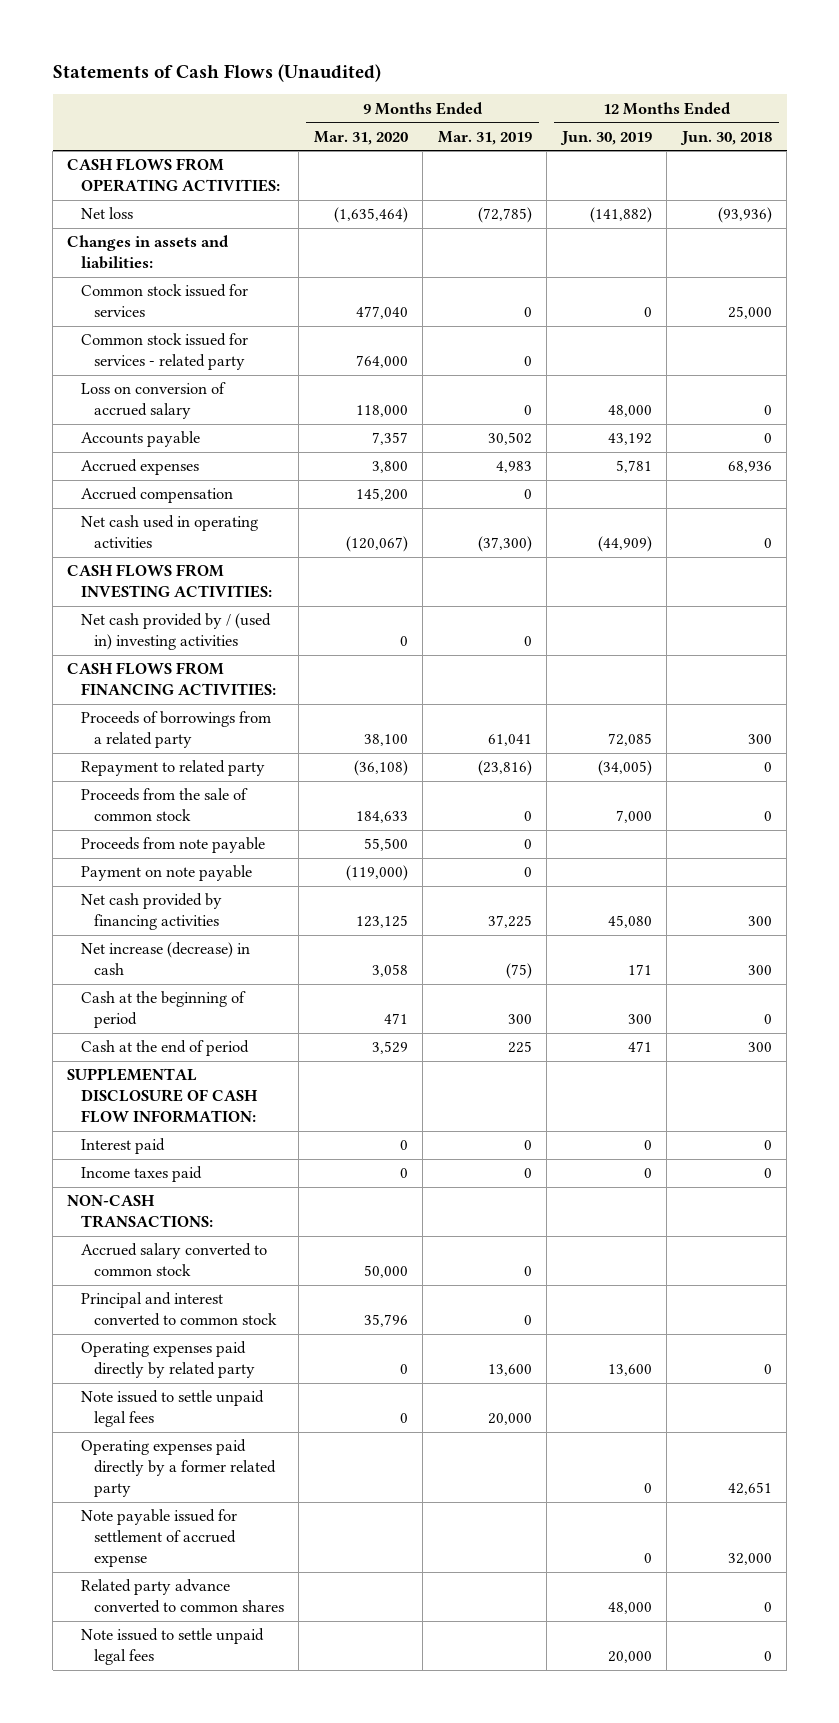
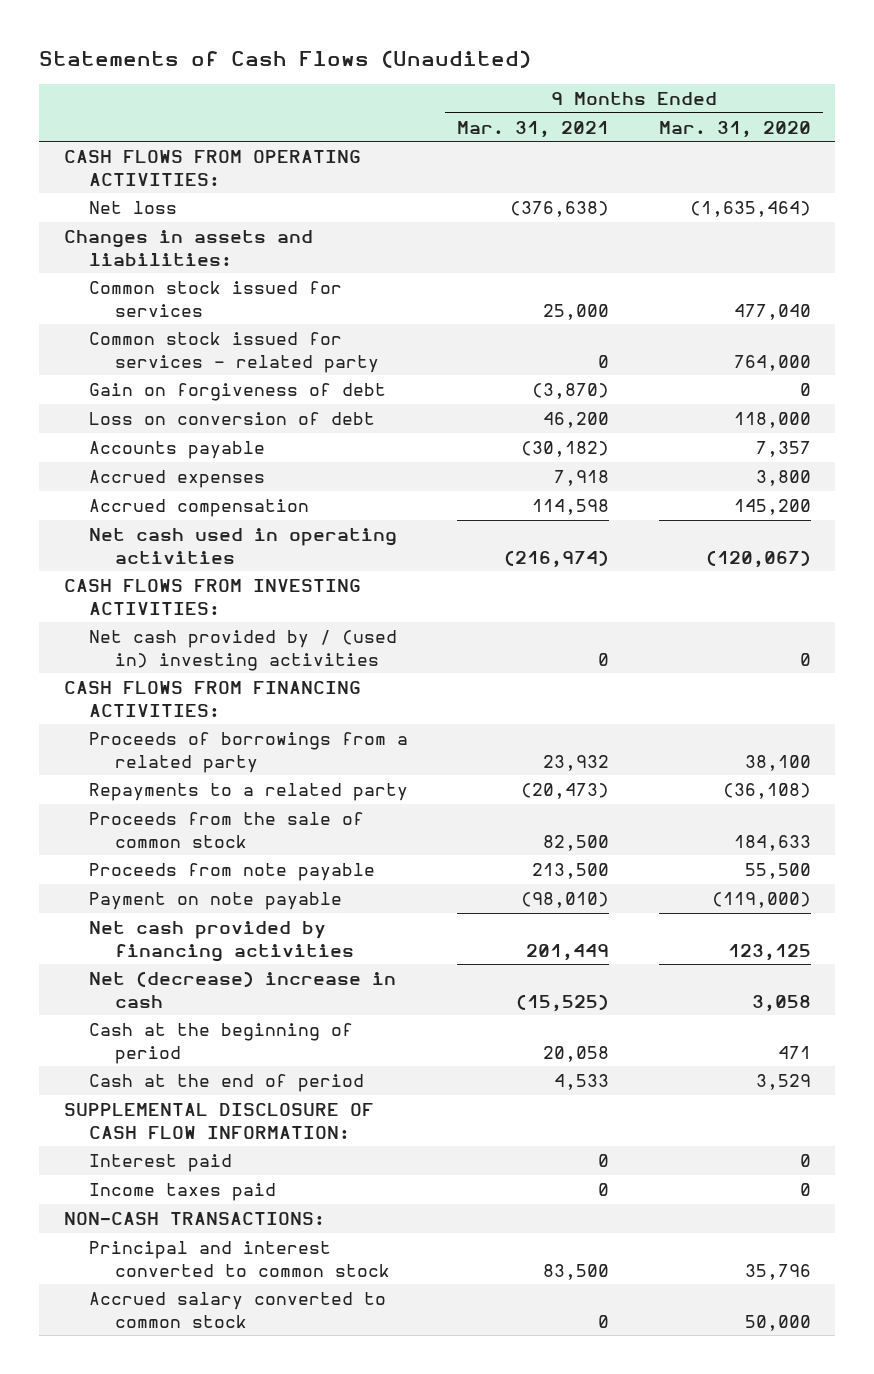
- | 9 Months Ended Mar. 31, 2020 | 9 Months Ended Mar. 31, 2019 | 12 Months Ended Jun. 30, 2019 | 12 Months Ended Jun. 30, 2018
+ | 9 Months Ended Mar. 31, 2021 | 9 Months Ended Mar. 31, 2020
- Loss on conversion of accrued salary | 118,000 | 0 | 48,000 | 0
+ Gain on forgiveness of debt | (3,870) | 0
+ Loss on conversion of debt | 46,200 | 118,000
- Repayment to related party | (36,108) | (23,816) | (34,005) | 0
+ Repayments to a related party | (20,473) | (36,108)
- Net increase (decrease) in cash | 3,058 | (75) | 171 | 300
+ Net (decrease) increase in cash | (15,525) | 3,058
- Operating expenses paid directly by related party | 0 | 13,600 | 13,600 | 0
- Note issued to settle unpaid legal fees | 0 | 20,000 | |
- Operating expenses paid directly by a former related party | | | 0 | 42,651
- Note payable issued for settlement of accrued expense | | | 0 | 32,000
- Related party advance converted to common shares | | | 48,000 | 0
- Note issued to settle unpaid legal fees | | | 20,000 | 0
moved down: Accrued salary converted to common stock | 0 | 50,000

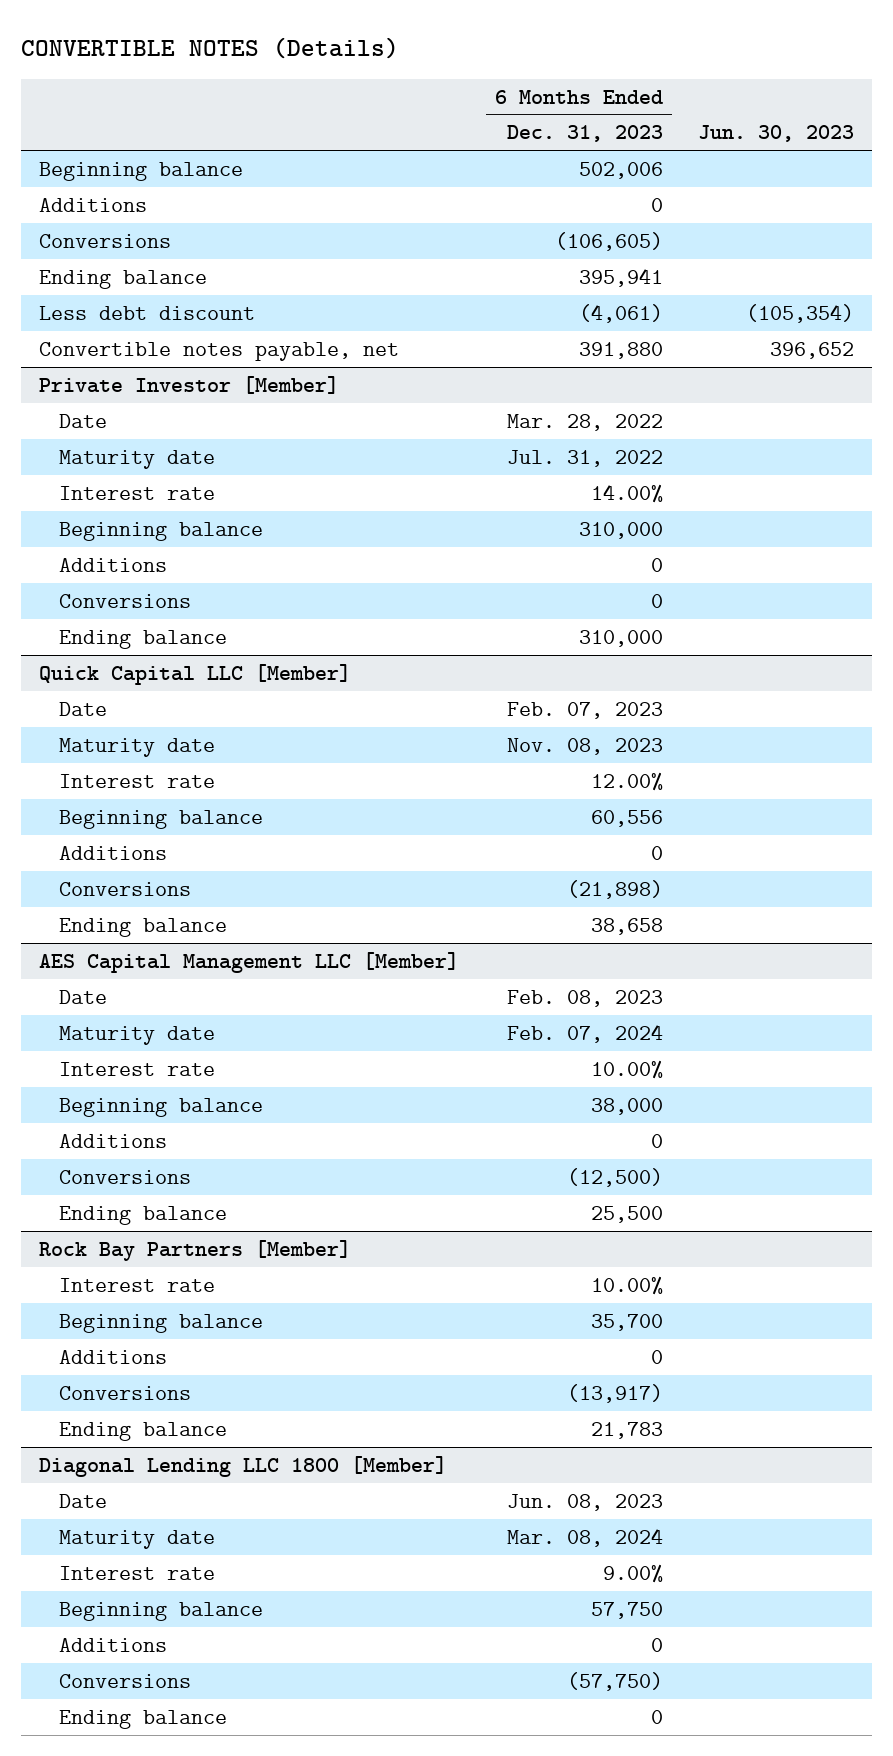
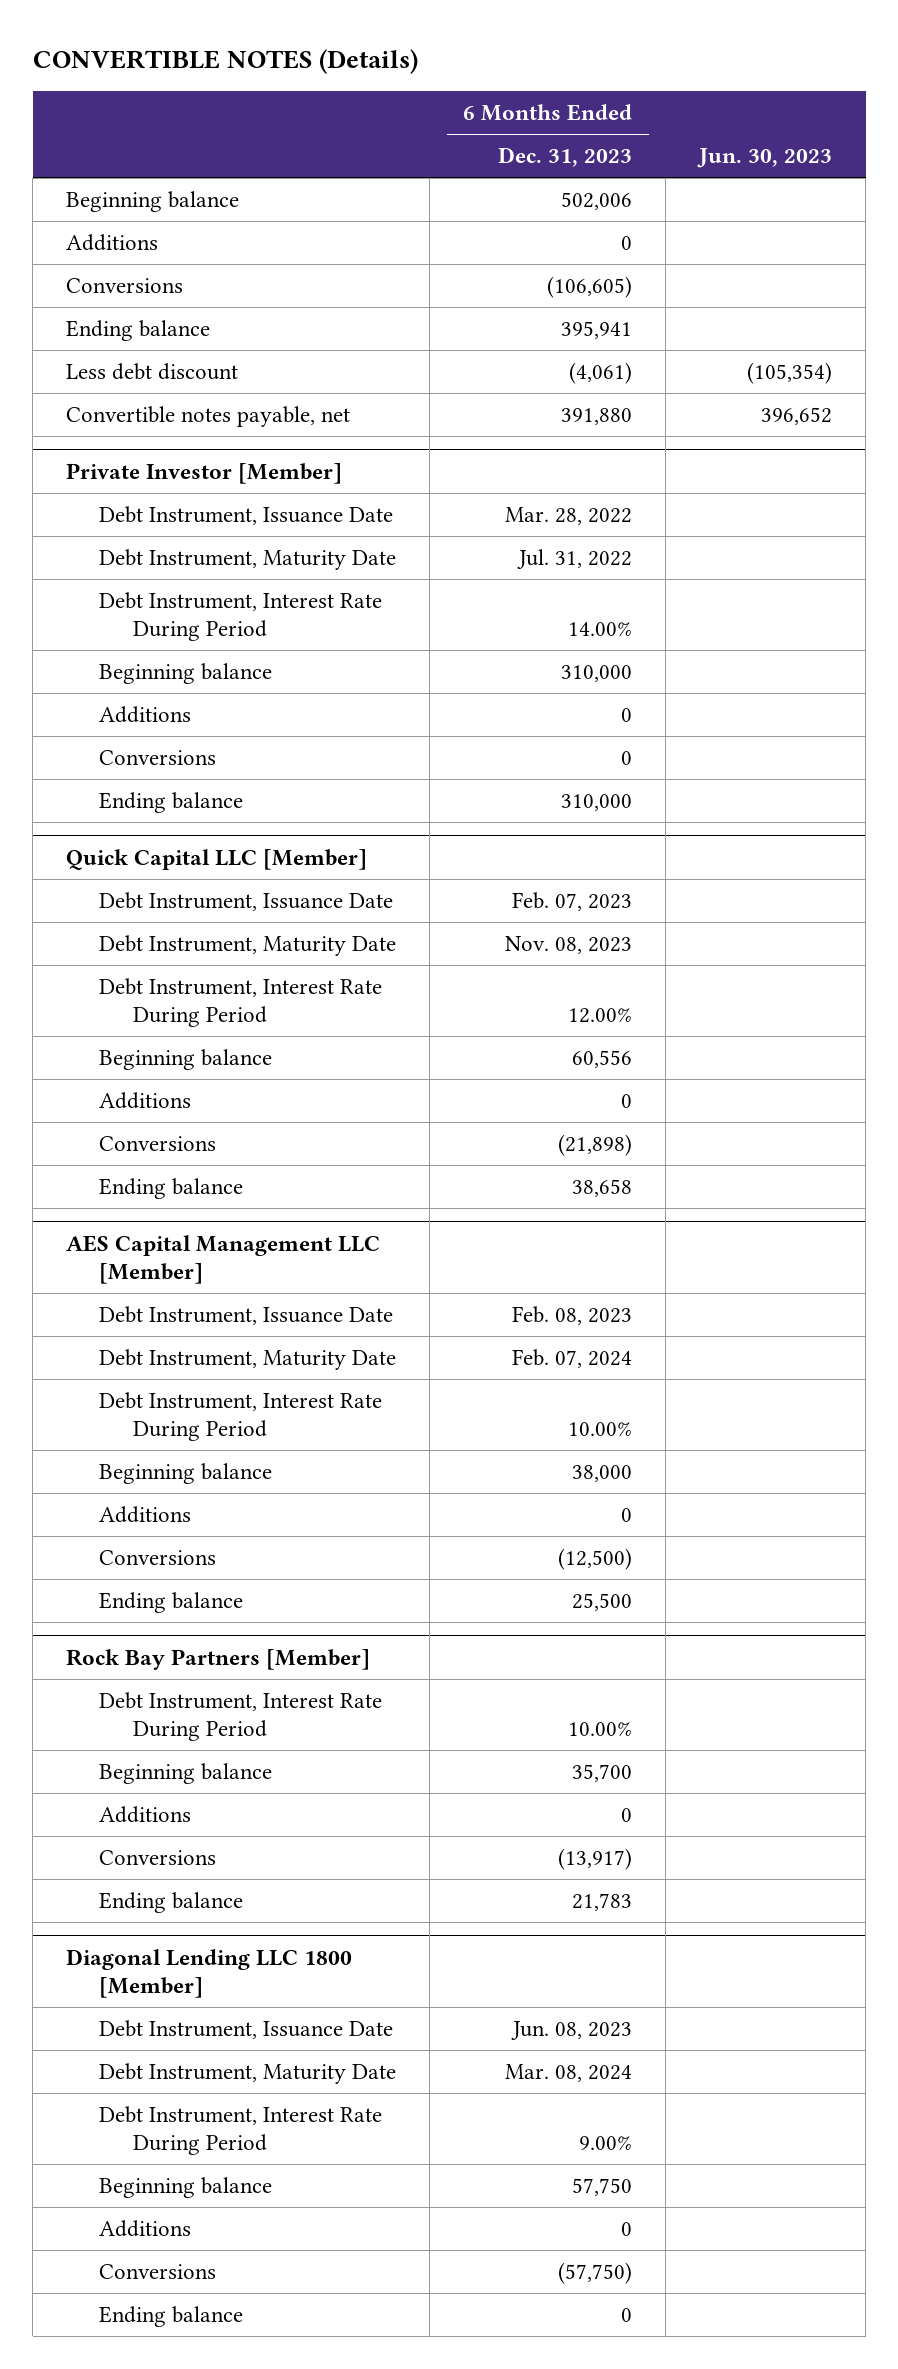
@ Private Investor [Member]
- Date | Mar. 28, 2022 |
- Maturity date | Jul. 31, 2022 |
- Interest rate | 14.00% |
+ Debt Instrument, Issuance Date | Mar. 28, 2022 |
+ Debt Instrument, Maturity Date | Jul. 31, 2022 |
+ Debt Instrument, Interest Rate During Period | 14.00% |
@ Quick Capital LLC [Member]
- Date | Feb. 07, 2023 |
- Maturity date | Nov. 08, 2023 |
- Interest rate | 12.00% |
+ Debt Instrument, Issuance Date | Feb. 07, 2023 |
+ Debt Instrument, Maturity Date | Nov. 08, 2023 |
+ Debt Instrument, Interest Rate During Period | 12.00% |
@ AES Capital Management LLC [Member]
- Date | Feb. 08, 2023 |
- Maturity date | Feb. 07, 2024 |
- Interest rate | 10.00% |
+ Debt Instrument, Issuance Date | Feb. 08, 2023 |
+ Debt Instrument, Maturity Date | Feb. 07, 2024 |
+ Debt Instrument, Interest Rate During Period | 10.00% |
@ Rock Bay Partners [Member]
- Interest rate | 10.00% |
+ Debt Instrument, Interest Rate During Period | 10.00% |
@ Diagonal Lending LLC 1800 [Member]
- Date | Jun. 08, 2023 |
- Maturity date | Mar. 08, 2024 |
- Interest rate | 9.00% |
+ Debt Instrument, Issuance Date | Jun. 08, 2023 |
+ Debt Instrument, Maturity Date | Mar. 08, 2024 |
+ Debt Instrument, Interest Rate During Period | 9.00% |

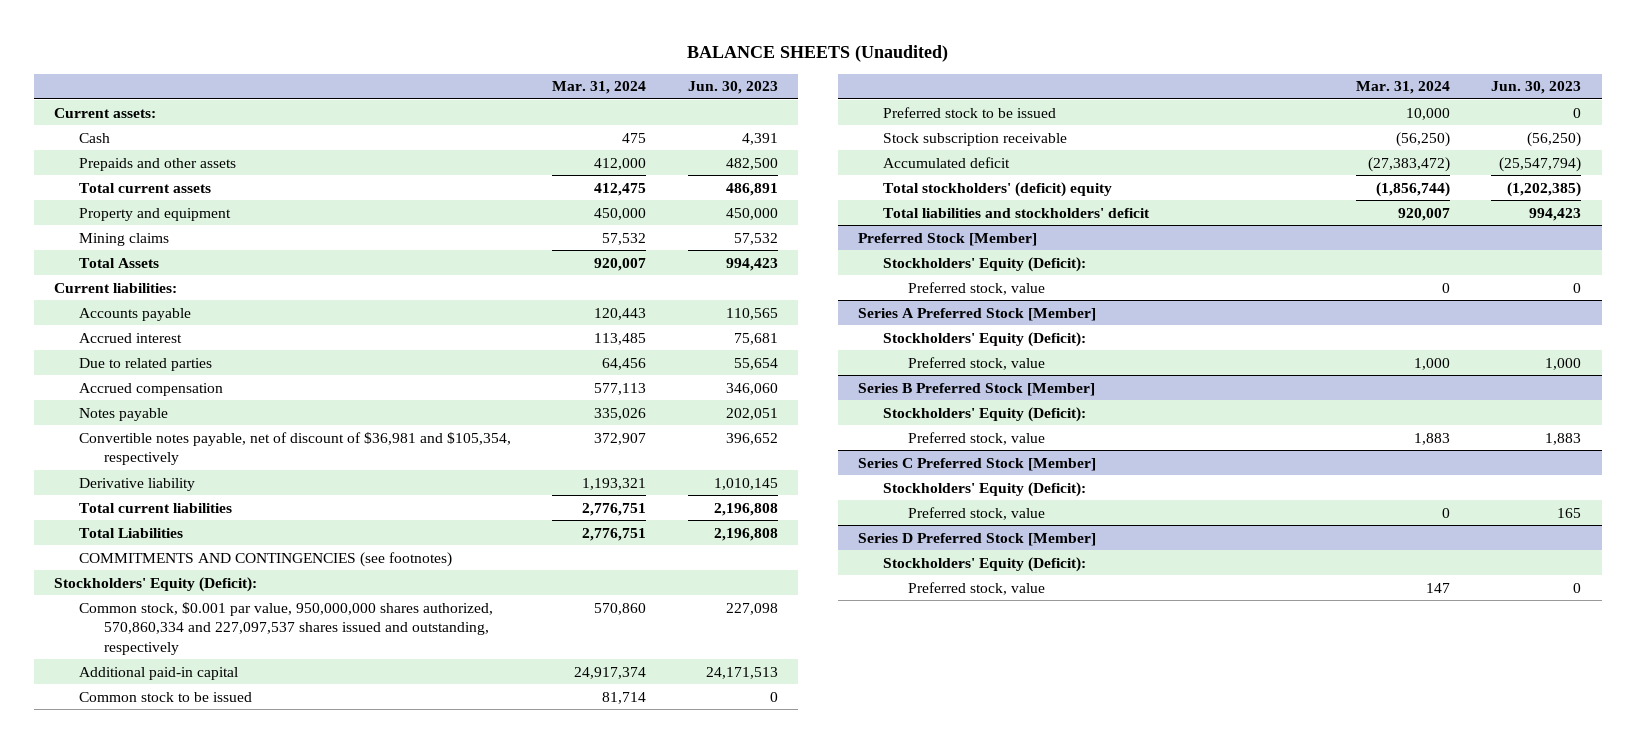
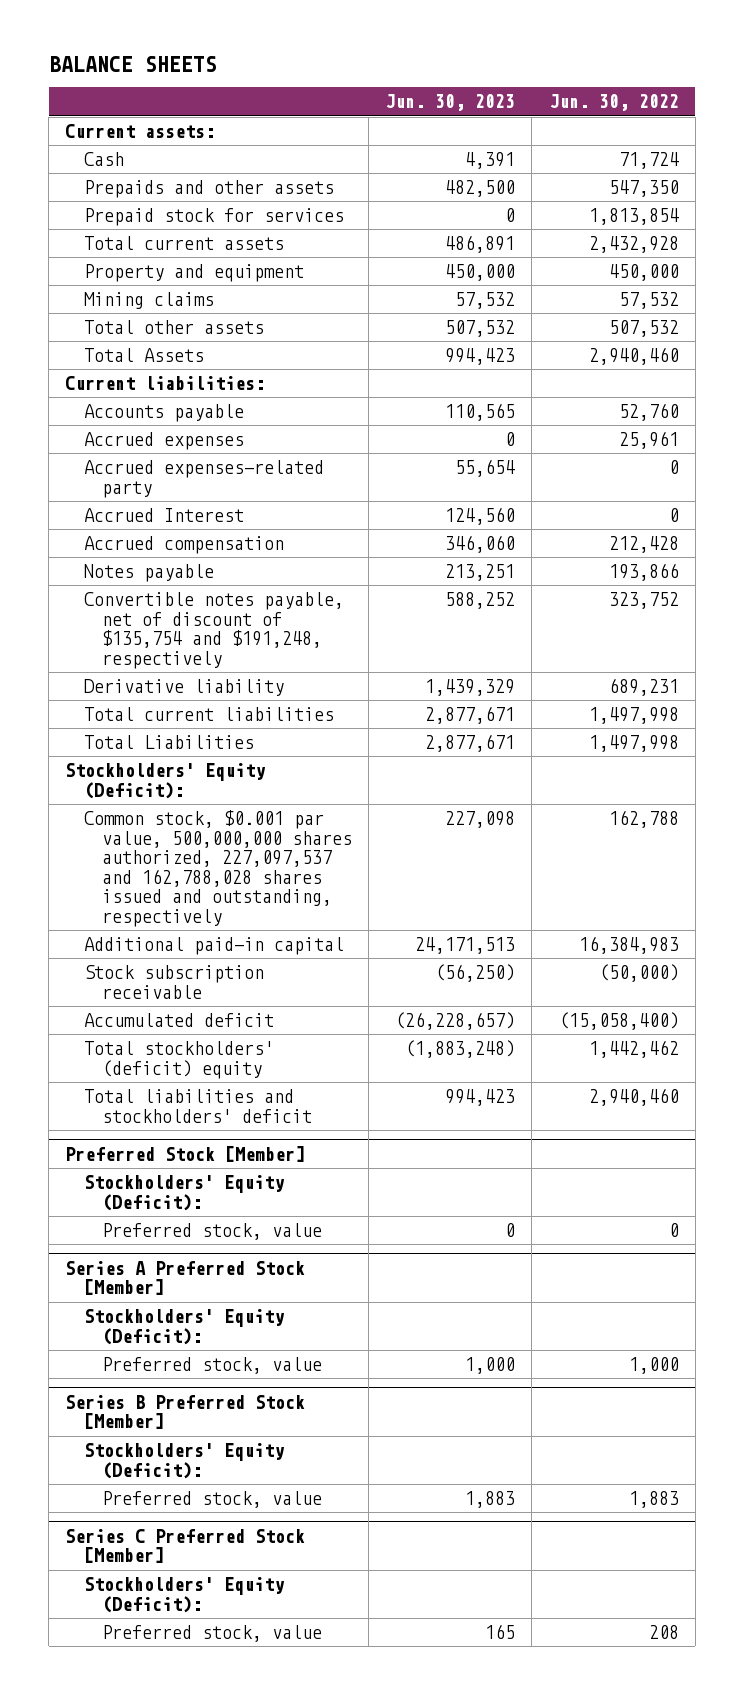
- BALANCE SHEETS (Unaudited)
+ BALANCE SHEETS
- | Mar. 31, 2024 | Jun. 30, 2023
+ | Jun. 30, 2023 | Jun. 30, 2022
+ Prepaid stock for services | 0 | 1,813,854
+ Total other assets | 507,532 | 507,532
- Accrued interest | 113,485 | 75,681
- Due to related parties | 64,456 | 55,654
+ Accrued expenses | 0 | 25,961
+ Accrued expenses-related party | 55,654 | 0
+ Accrued Interest | 124,560 | 0
- Notes payable | 335,026 | 202,051
- Convertible notes payable, net of discount of $36,981 and $105,354, respectively | 372,907 | 396,652
- Derivative liability | 1,193,321 | 1,010,145
- Total current liabilities | 2,776,751 | 2,196,808
- Total Liabilities | 2,776,751 | 2,196,808
- COMMITMENTS AND CONTINGENCIES (see footnotes)
+ Notes payable | 213,251 | 193,866
+ Convertible notes payable, net of discount of $135,754 and $191,248, respectively | 588,252 | 323,752
+ Derivative liability | 1,439,329 | 689,231
+ Total current liabilities | 2,877,671 | 1,497,998
+ Total Liabilities | 2,877,671 | 1,497,998
- Common stock, $0.001 par value, 950,000,000 shares authorized, 570,860,334 and 227,097,537 shares issued and outstanding, respectively | 570,860 | 227,098
+ Common stock, $0.001 par value, 500,000,000 shares authorized, 227,097,537 and 162,788,028 shares issued and outstanding, respectively | 227,098 | 162,788
- Common stock to be issued | 81,714 | 0
- Preferred stock to be issued | 10,000 | 0
- Accumulated deficit | (27,383,472) | (25,547,794)
- Total stockholders' (deficit) equity | (1,856,744) | (1,202,385)
+ Accumulated deficit | (26,228,657) | (15,058,400)
+ Total stockholders' (deficit) equity | (1,883,248) | 1,442,462
- Series D Preferred Stock [Member]
- Stockholders' Equity (Deficit):
- Preferred stock, value | 147 | 0

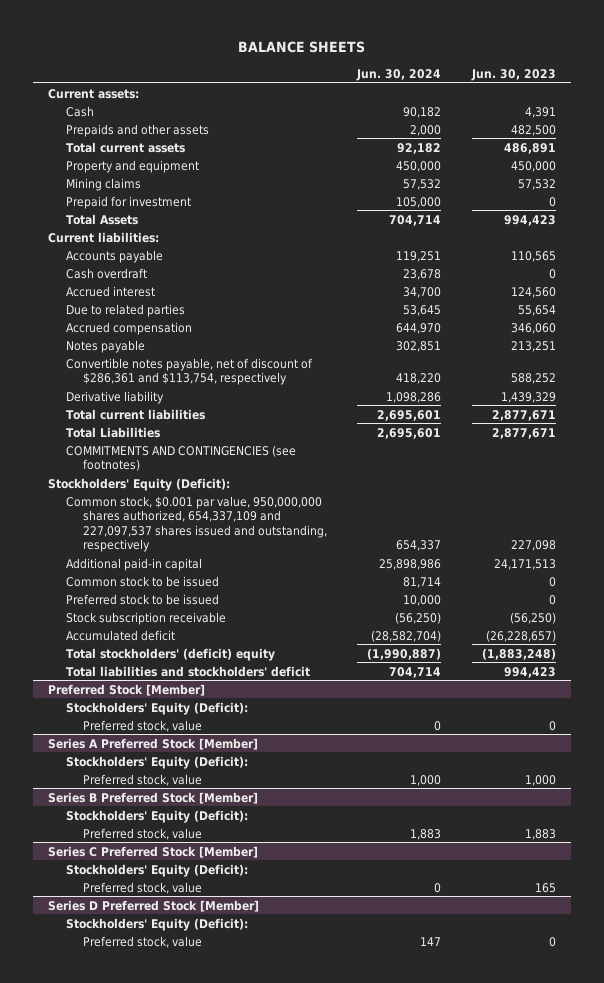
- | Jun. 30, 2023 | Jun. 30, 2022
+ | Jun. 30, 2024 | Jun. 30, 2023
- Prepaid stock for services | 0 | 1,813,854
- Total other assets | 507,532 | 507,532
+ Prepaid for investment | 105,000 | 0
- Accrued expenses | 0 | 25,961
- Accrued expenses-related party | 55,654 | 0
- Accrued Interest | 124,560 | 0
+ Cash overdraft | 23,678 | 0
+ Accrued interest | 34,700 | 124,560
+ Due to related parties | 53,645 | 55,654
- Convertible notes payable, net of discount of $135,754 and $191,248, respectively | 588,252 | 323,752
+ Convertible notes payable, net of discount of $286,361 and $113,754, respectively | 418,220 | 588,252
+ COMMITMENTS AND CONTINGENCIES (see footnotes)
- Common stock, $0.001 par value, 500,000,000 shares authorized, 227,097,537 and 162,788,028 shares issued and outstanding, respectively | 227,098 | 162,788
+ Common stock, $0.001 par value, 950,000,000 shares authorized, 654,337,109 and 227,097,537 shares issued and outstanding, respectively | 654,337 | 227,098
+ Common stock to be issued | 81,714 | 0
+ Preferred stock to be issued | 10,000 | 0
+ Series D Preferred Stock [Member]
+ Stockholders' Equity (Deficit):
+ Preferred stock, value | 147 | 0

